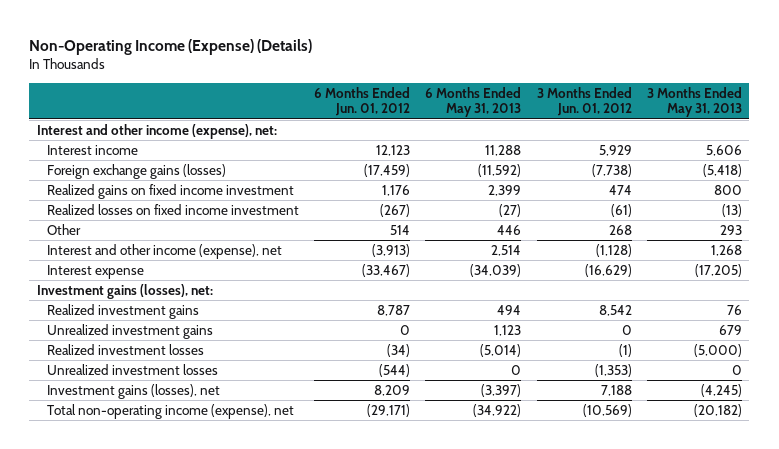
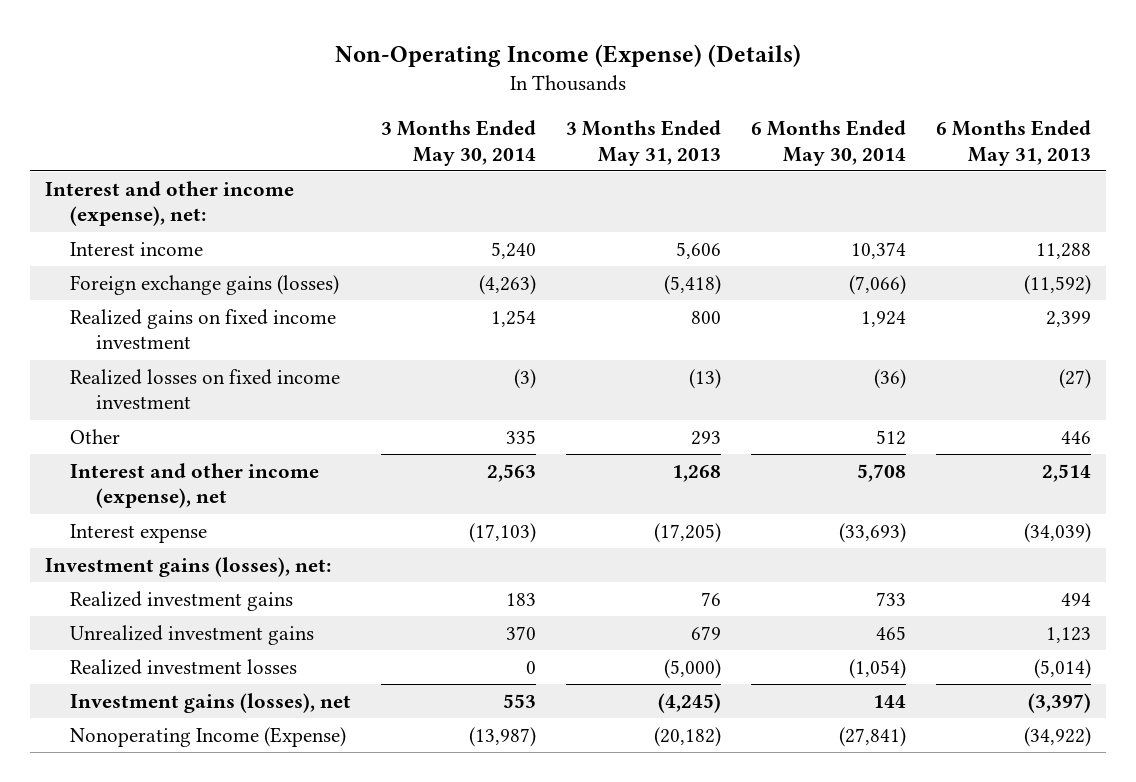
- | 6 Months Ended Jun. 01, 2012 | 6 Months Ended May 31, 2013 | 3 Months Ended Jun. 01, 2012 | 3 Months Ended May 31, 2013
+ | 3 Months Ended May 30, 2014 | 3 Months Ended May 31, 2013 | 6 Months Ended May 30, 2014 | 6 Months Ended May 31, 2013
- Unrealized investment losses | (544) | 0 | (1,353) | 0
- Total non-operating income (expense), net | (29,171) | (34,922) | (10,569) | (20,182)
+ Nonoperating Income (Expense) | (13,987) | (20,182) | (27,841) | (34,922)

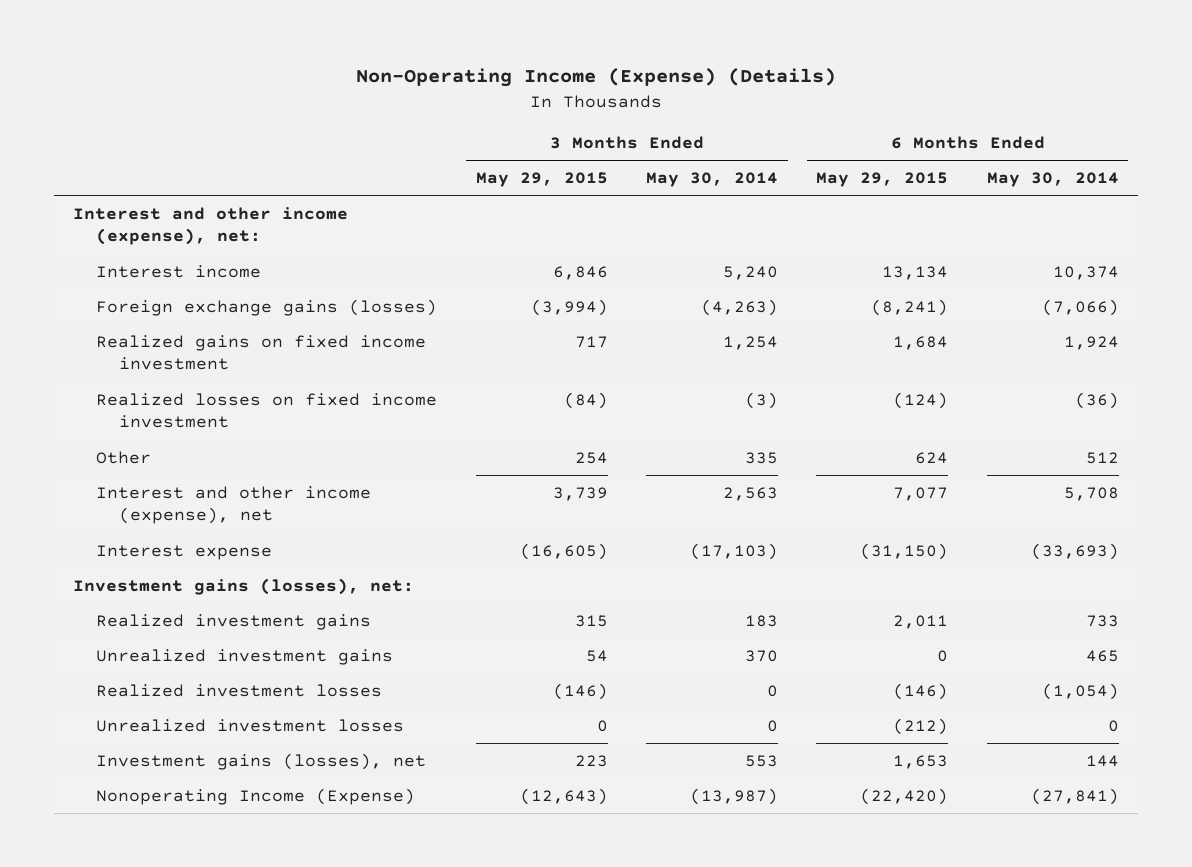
- | 3 Months Ended May 30, 2014 | 3 Months Ended May 31, 2013 | 6 Months Ended May 30, 2014 | 6 Months Ended May 31, 2013
+ | 3 Months Ended May 29, 2015 | 3 Months Ended May 30, 2014 | 6 Months Ended May 29, 2015 | 6 Months Ended May 30, 2014
+ Unrealized investment losses | 0 | 0 | (212) | 0

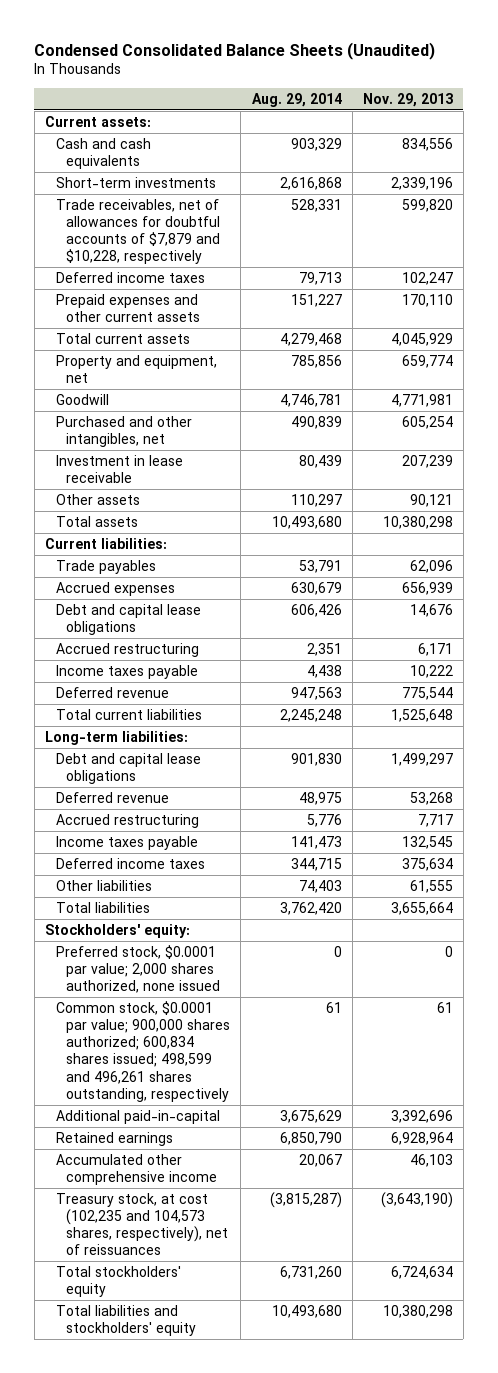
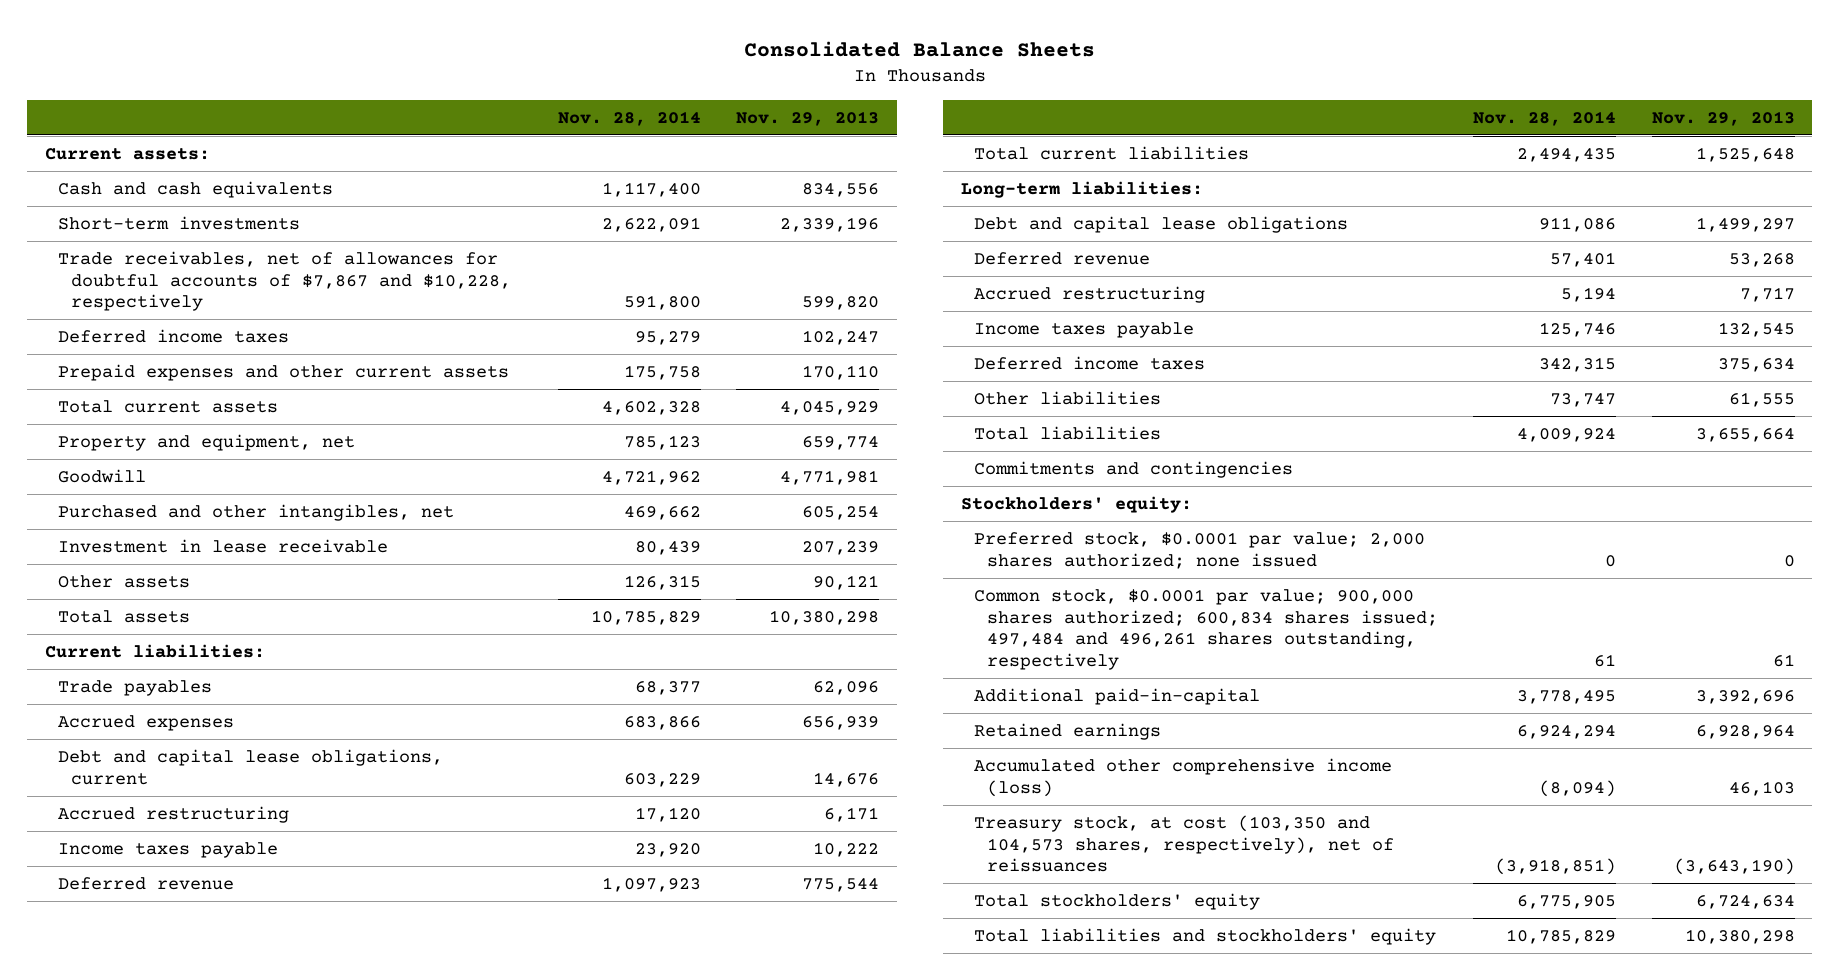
- Condensed Consolidated Balance Sheets (Unaudited)
+ Consolidated Balance Sheets
- | Aug. 29, 2014 | Nov. 29, 2013
+ | Nov. 28, 2014 | Nov. 29, 2013
- Trade receivables, net of allowances for doubtful accounts of $7,879 and $10,228, respectively | 528,331 | 599,820
+ Trade receivables, net of allowances for doubtful accounts of $7,867 and $10,228, respectively | 591,800 | 599,820
- Debt and capital lease obligations | 606,426 | 14,676
+ Debt and capital lease obligations, current | 603,229 | 14,676
+ Commitments and contingencies
- Preferred stock, $0.0001 par value; 2,000 shares authorized, none issued | 0 | 0
- Common stock, $0.0001 par value; 900,000 shares authorized; 600,834 shares issued; 498,599 and 496,261 shares outstanding, respectively | 61 | 61
+ Preferred stock, $0.0001 par value; 2,000 shares authorized; none issued | 0 | 0
+ Common stock, $0.0001 par value; 900,000 shares authorized; 600,834 shares issued; 497,484 and 496,261 shares outstanding, respectively | 61 | 61
- Accumulated other comprehensive income | 20,067 | 46,103
- Treasury stock, at cost (102,235 and 104,573 shares, respectively), net of reissuances | (3,815,287) | (3,643,190)
+ Accumulated other comprehensive income (loss) | (8,094) | 46,103
+ Treasury stock, at cost (103,350 and 104,573 shares, respectively), net of reissuances | (3,918,851) | (3,643,190)

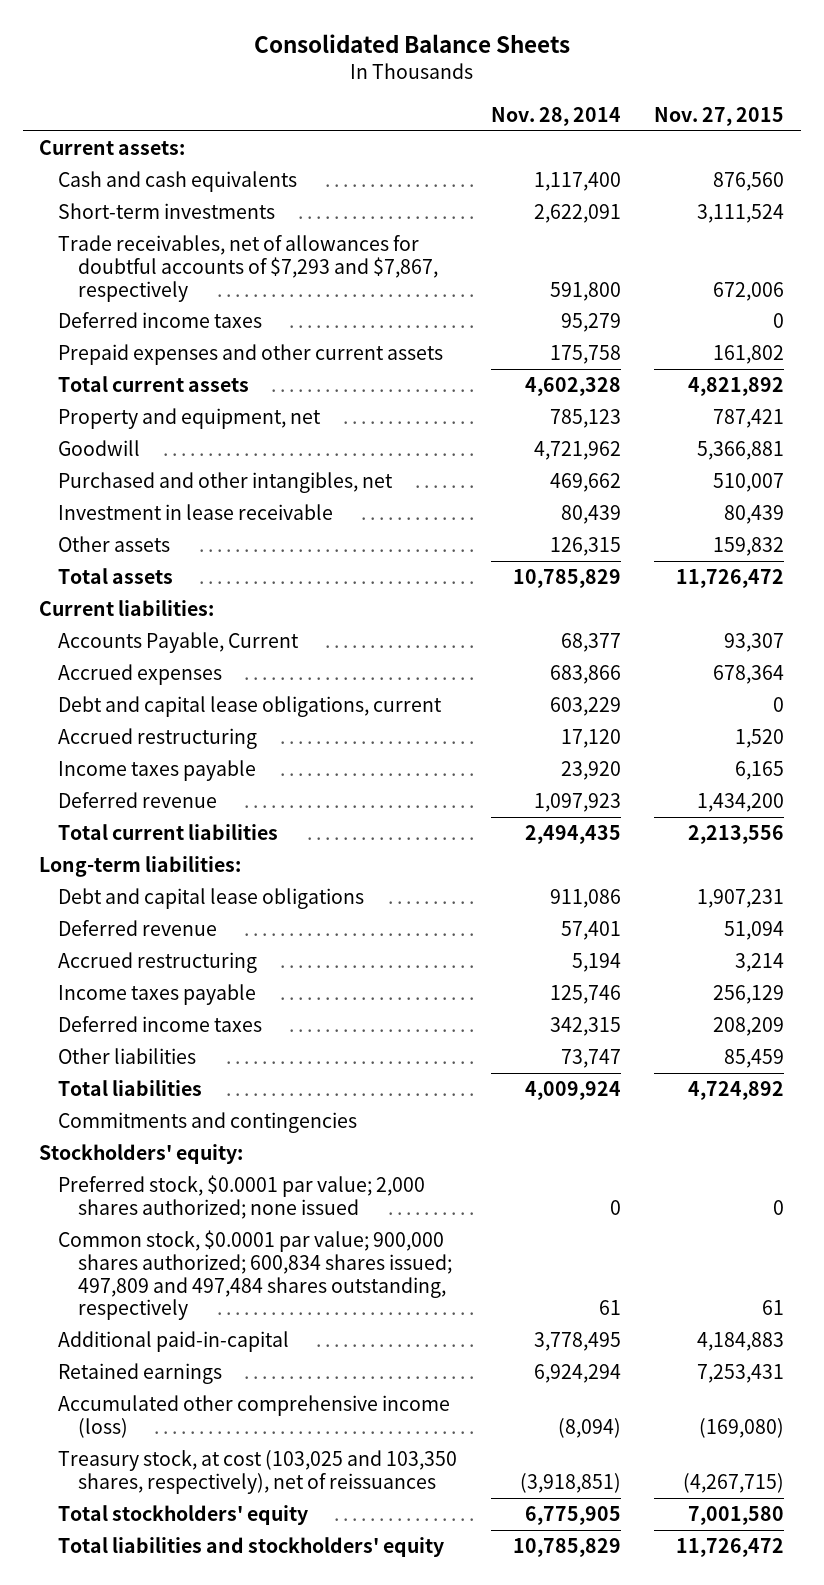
- | Nov. 28, 2014 | Nov. 29, 2013
+ | Nov. 28, 2014 | Nov. 27, 2015
- Trade receivables, net of allowances for doubtful accounts of $7,867 and $10,228, respectively | 591,800 | 599,820
+ Trade receivables, net of allowances for doubtful accounts of $7,293 and $7,867, respectively | 591,800 | 672,006
- Trade payables | 68,377 | 62,096
+ Accounts Payable, Current | 68,377 | 93,307
- Common stock, $0.0001 par value; 900,000 shares authorized; 600,834 shares issued; 497,484 and 496,261 shares outstanding, respectively | 61 | 61
+ Common stock, $0.0001 par value; 900,000 shares authorized; 600,834 shares issued; 497,809 and 497,484 shares outstanding, respectively | 61 | 61
- Treasury stock, at cost (103,350 and 104,573 shares, respectively), net of reissuances | (3,918,851) | (3,643,190)
+ Treasury stock, at cost (103,025 and 103,350 shares, respectively), net of reissuances | (3,918,851) | (4,267,715)

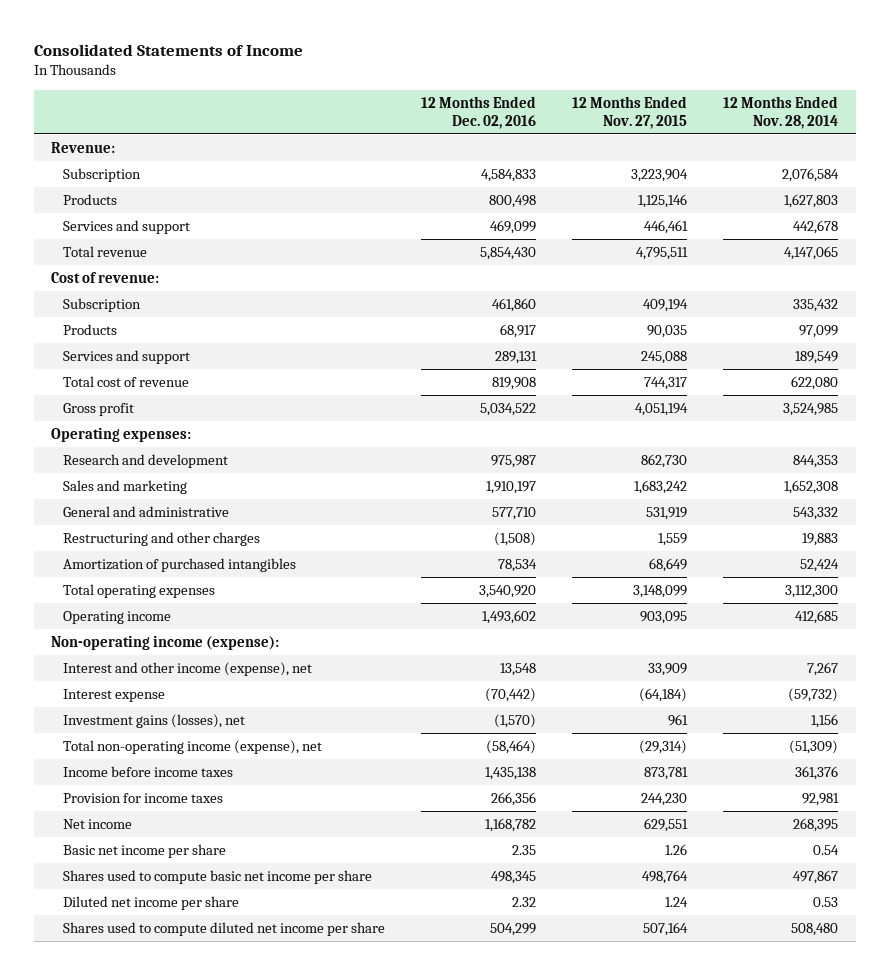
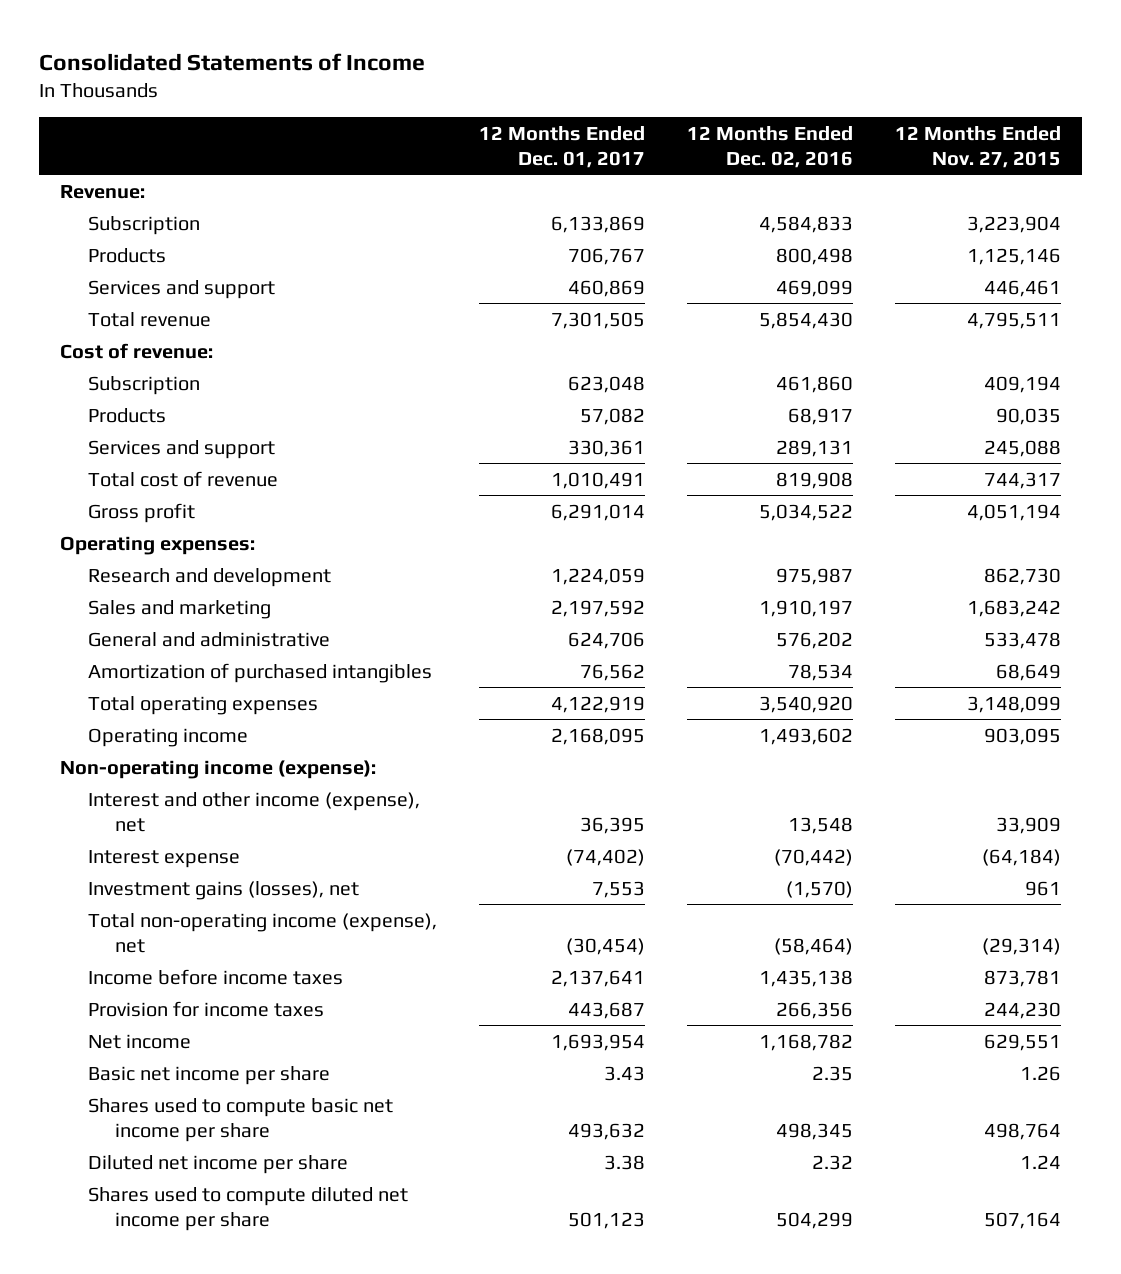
- | 12 Months Ended Dec. 02, 2016 | 12 Months Ended Nov. 27, 2015 | 12 Months Ended Nov. 28, 2014
+ | 12 Months Ended Dec. 01, 2017 | 12 Months Ended Dec. 02, 2016 | 12 Months Ended Nov. 27, 2015
- General and administrative | 577,710 | 531,919 | 543,332
- Restructuring and other charges | (1,508) | 1,559 | 19,883
+ General and administrative | 624,706 | 576,202 | 533,478

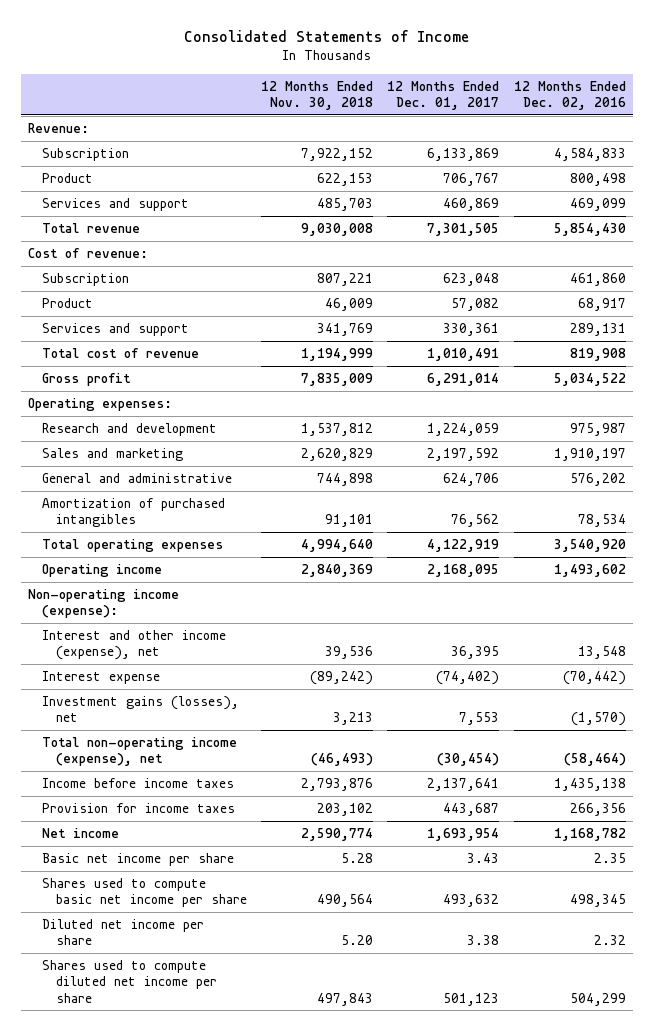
- | 12 Months Ended Dec. 01, 2017 | 12 Months Ended Dec. 02, 2016 | 12 Months Ended Nov. 27, 2015
+ | 12 Months Ended Nov. 30, 2018 | 12 Months Ended Dec. 01, 2017 | 12 Months Ended Dec. 02, 2016
- Products | 706,767 | 800,498 | 1,125,146
+ Product | 622,153 | 706,767 | 800,498
- Products | 57,082 | 68,917 | 90,035
+ Product | 46,009 | 57,082 | 68,917

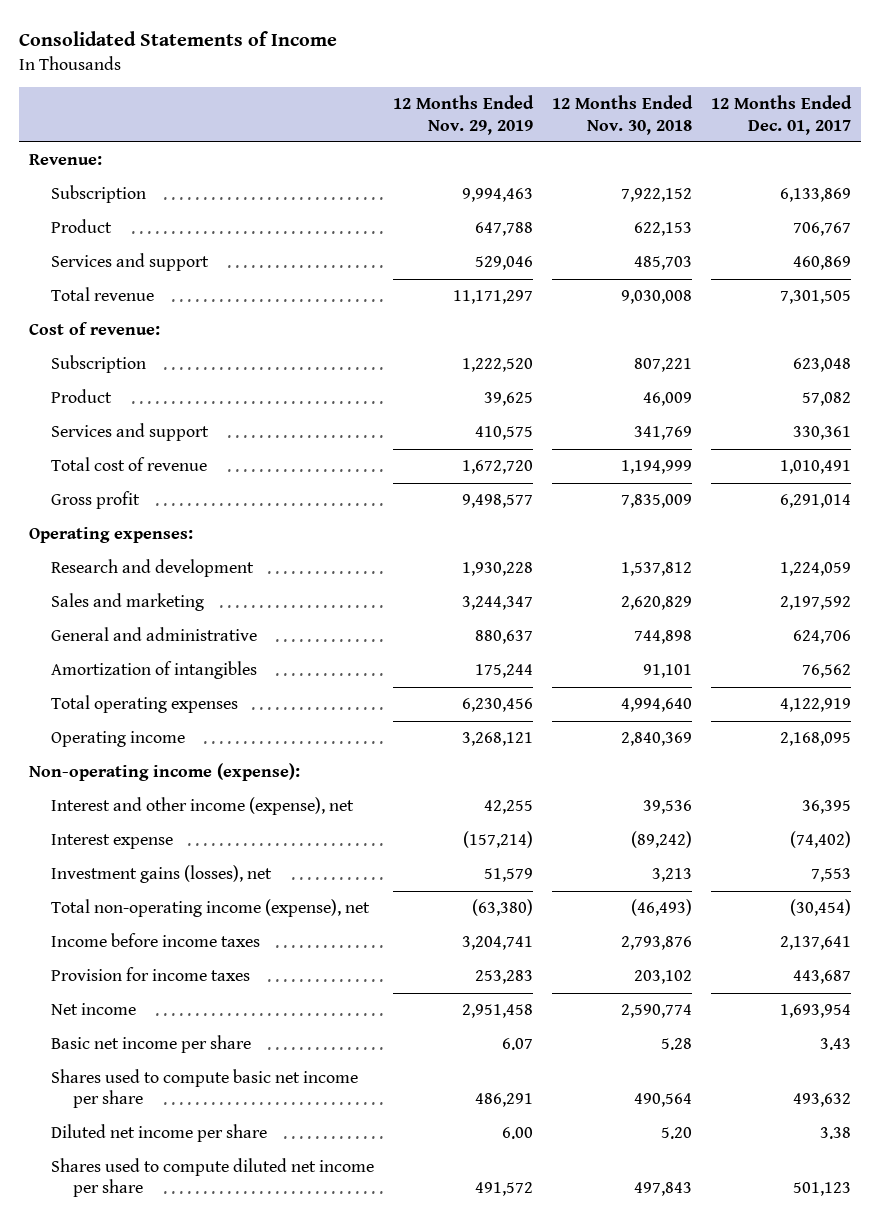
- | 12 Months Ended Nov. 30, 2018 | 12 Months Ended Dec. 01, 2017 | 12 Months Ended Dec. 02, 2016
+ | 12 Months Ended Nov. 29, 2019 | 12 Months Ended Nov. 30, 2018 | 12 Months Ended Dec. 01, 2017
- Amortization of purchased intangibles | 91,101 | 76,562 | 78,534
+ Amortization of intangibles | 175,244 | 91,101 | 76,562

